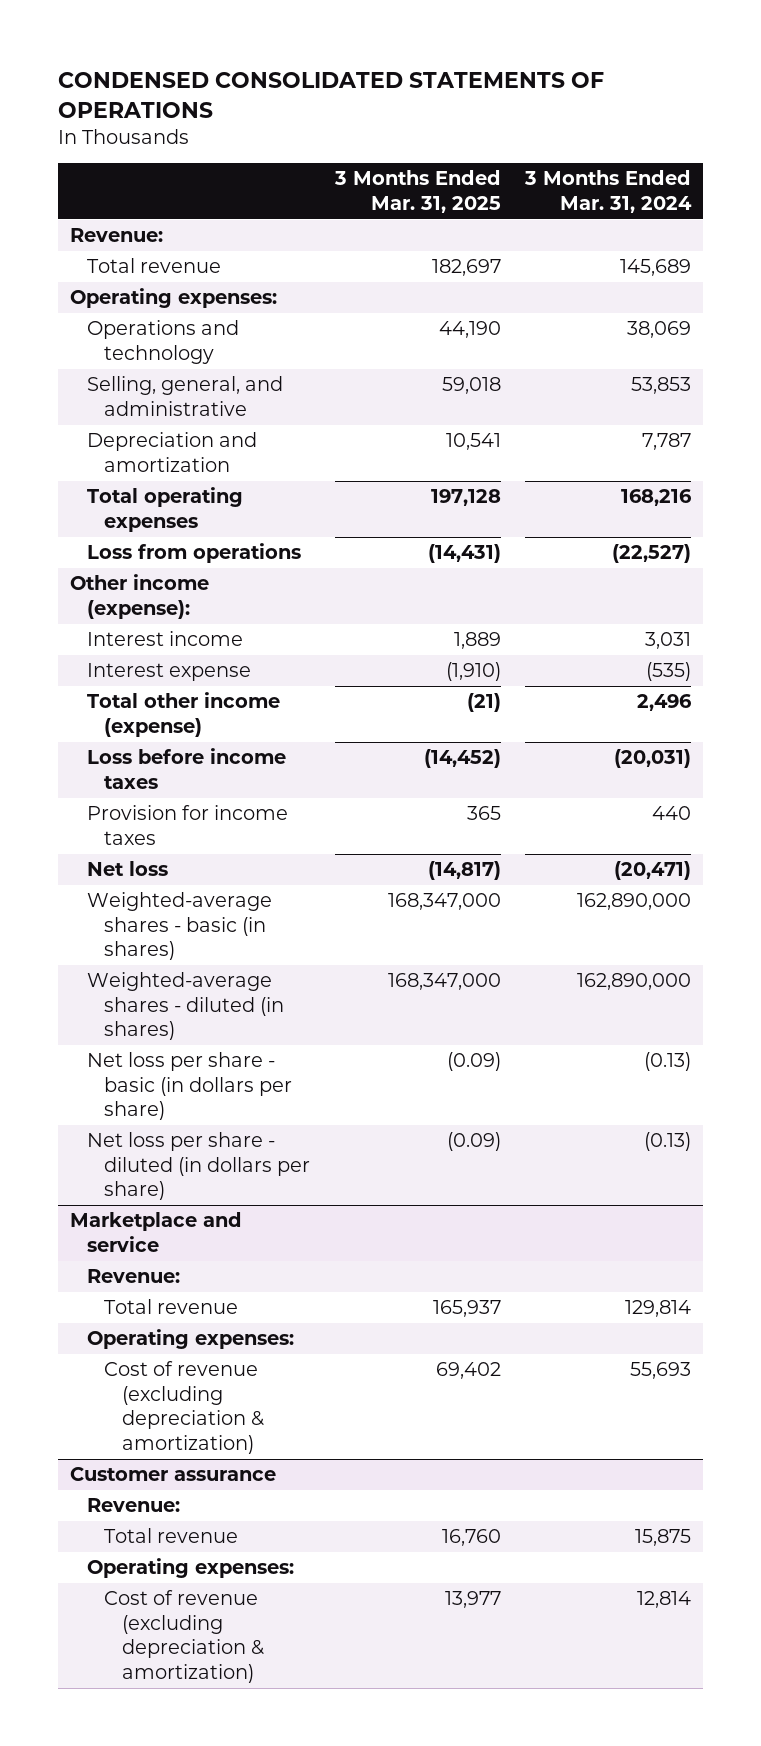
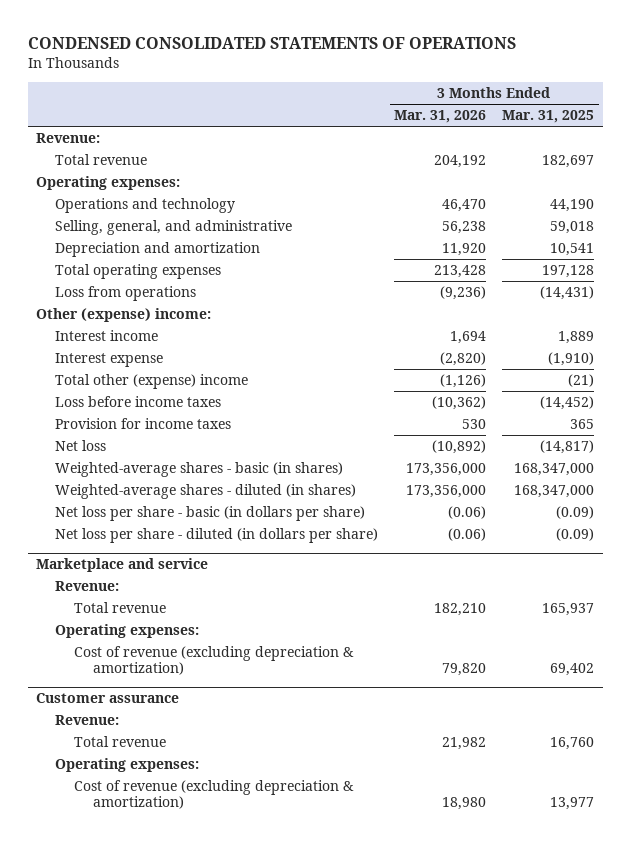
- | 3 Months Ended Mar. 31, 2025 | 3 Months Ended Mar. 31, 2024
+ | 3 Months Ended Mar. 31, 2026 | 3 Months Ended Mar. 31, 2025
- Other income (expense):
+ Other (expense) income:
- Total other income (expense) | (21) | 2,496
+ Total other (expense) income | (1,126) | (21)

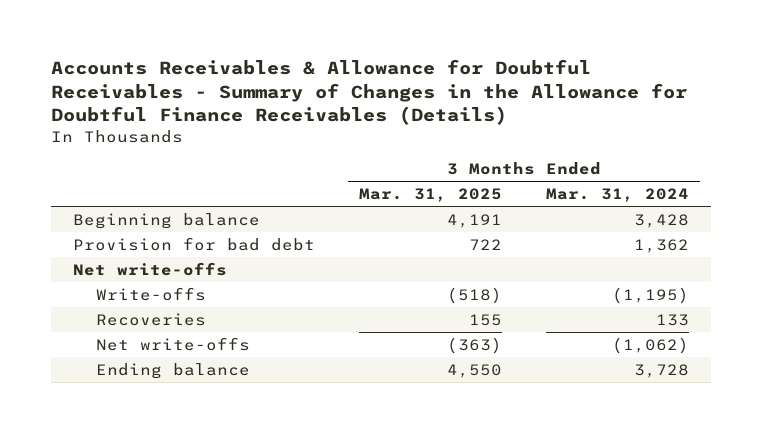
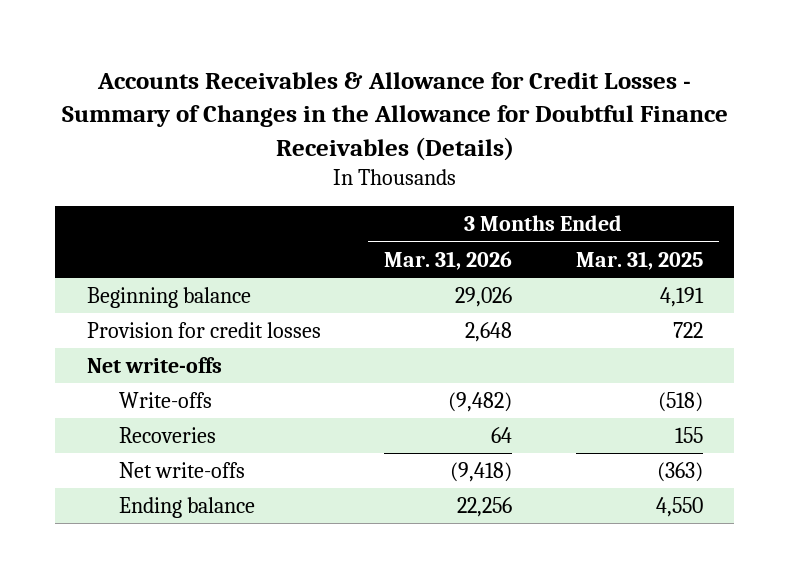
- Accounts Receivables & Allowance for Doubtful Receivables - Summary of Changes in the Allowance for Doubtful Finance Receivables (Details)
+ Accounts Receivables & Allowance for Credit Losses - Summary of Changes in the Allowance for Doubtful Finance Receivables (Details)
- | 3 Months Ended Mar. 31, 2025 | 3 Months Ended Mar. 31, 2024
+ | 3 Months Ended Mar. 31, 2026 | 3 Months Ended Mar. 31, 2025
- Provision for bad debt | 722 | 1,362
+ Provision for credit losses | 2,648 | 722

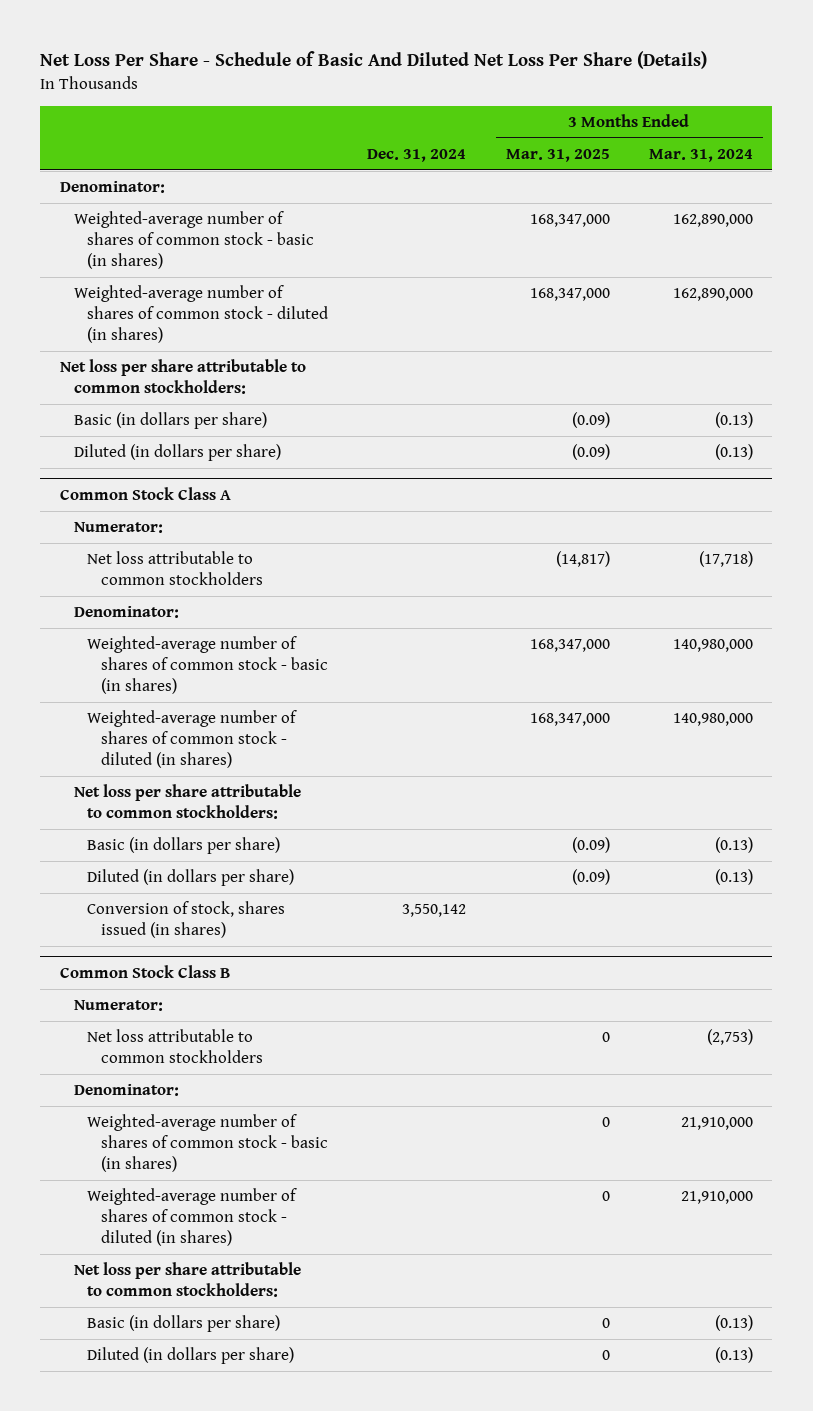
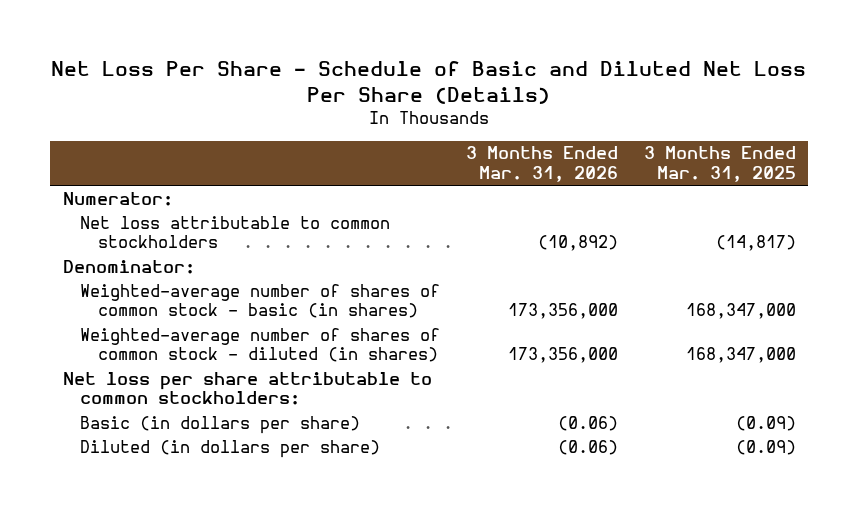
- Net Loss Per Share - Schedule of Basic And Diluted Net Loss Per Share (Details)
+ Net Loss Per Share - Schedule of Basic and Diluted Net Loss Per Share (Details)
- | Dec. 31, 2024 | 3 Months Ended Mar. 31, 2025 | 3 Months Ended Mar. 31, 2024
+ | 3 Months Ended Mar. 31, 2026 | 3 Months Ended Mar. 31, 2025
- Denominator:
- Weighted-average number of shares of common stock - basic (in shares) | | 168,347,000 | 162,890,000
- Weighted-average number of shares of common stock - diluted (in shares) | | 168,347,000 | 162,890,000
- Net loss per share attributable to common stockholders:
- Basic (in dollars per share) | | (0.09) | (0.13)
- Diluted (in dollars per share) | | (0.09) | (0.13)
- Common Stock Class A
- Conversion of stock, shares issued (in shares) | 3,550,142 | |
- Common Stock Class B
- Numerator:
- Net loss attributable to common stockholders | | 0 | (2,753)
- Denominator:
- Weighted-average number of shares of common stock - basic (in shares) | | 0 | 21,910,000
- Weighted-average number of shares of common stock - diluted (in shares) | | 0 | 21,910,000
- Net loss per share attributable to common stockholders:
- Basic (in dollars per share) | | 0 | (0.13)
- Diluted (in dollars per share) | | 0 | (0.13)

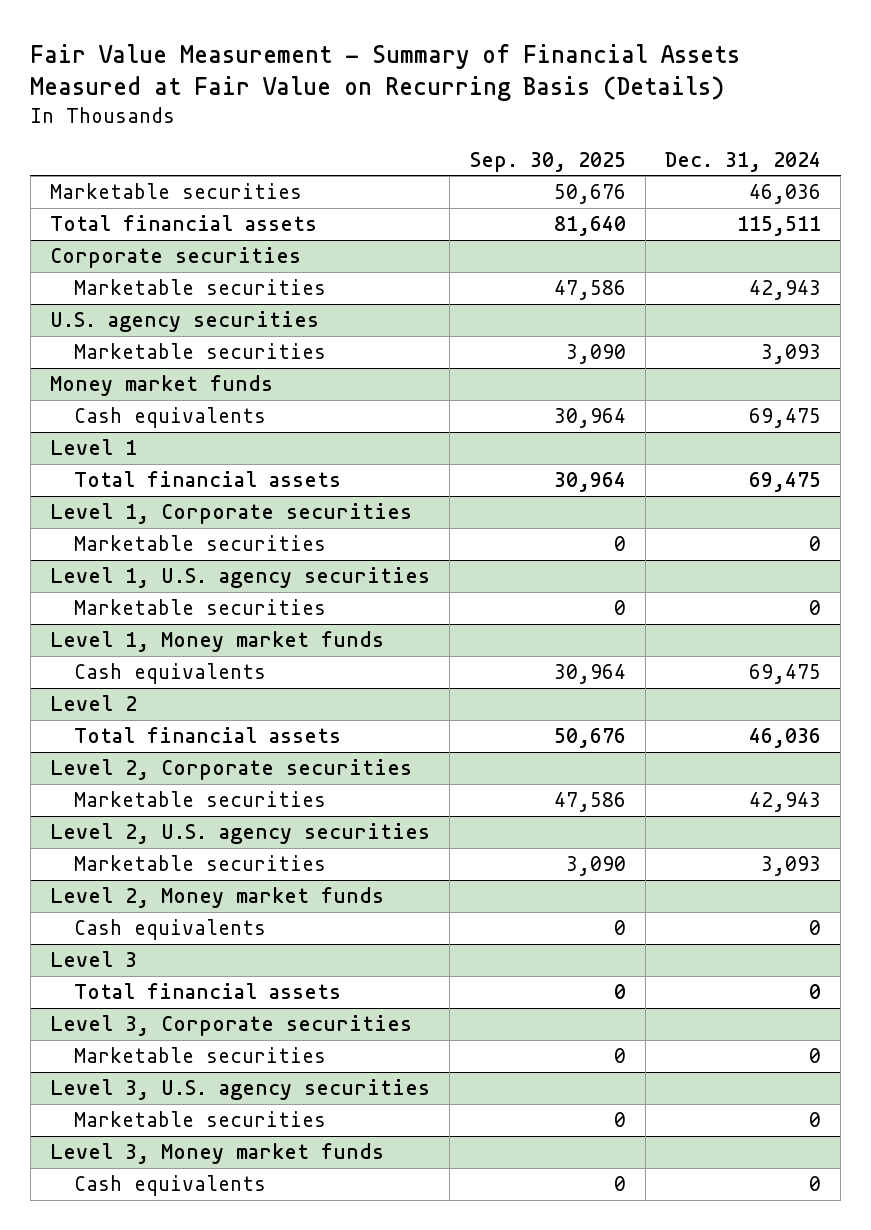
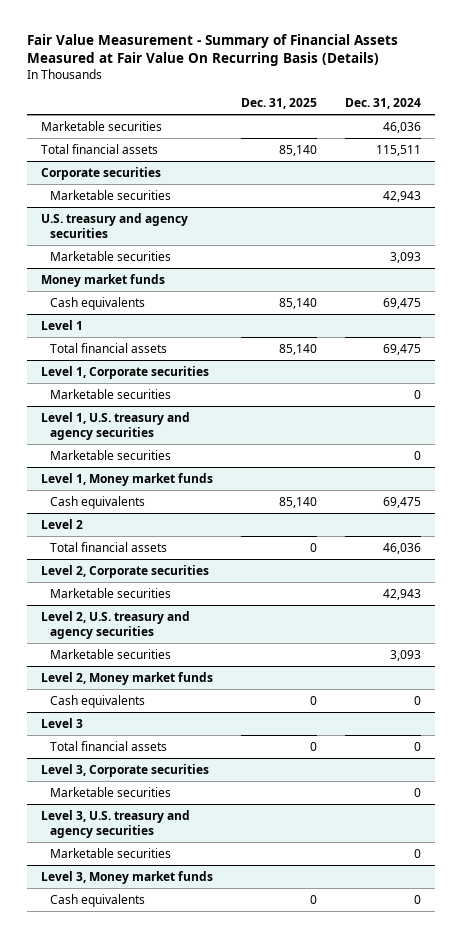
- Fair Value Measurement - Summary of Financial Assets Measured at Fair Value on Recurring Basis (Details)
+ Fair Value Measurement - Summary of Financial Assets Measured at Fair Value On Recurring Basis (Details)
- | Sep. 30, 2025 | Dec. 31, 2024
+ | Dec. 31, 2025 | Dec. 31, 2024
- U.S. agency securities
+ U.S. treasury and agency securities
- Level 1, U.S. agency securities
+ Level 1, U.S. treasury and agency securities
- Level 2, U.S. agency securities
+ Level 2, U.S. treasury and agency securities
- Level 3, U.S. agency securities
+ Level 3, U.S. treasury and agency securities

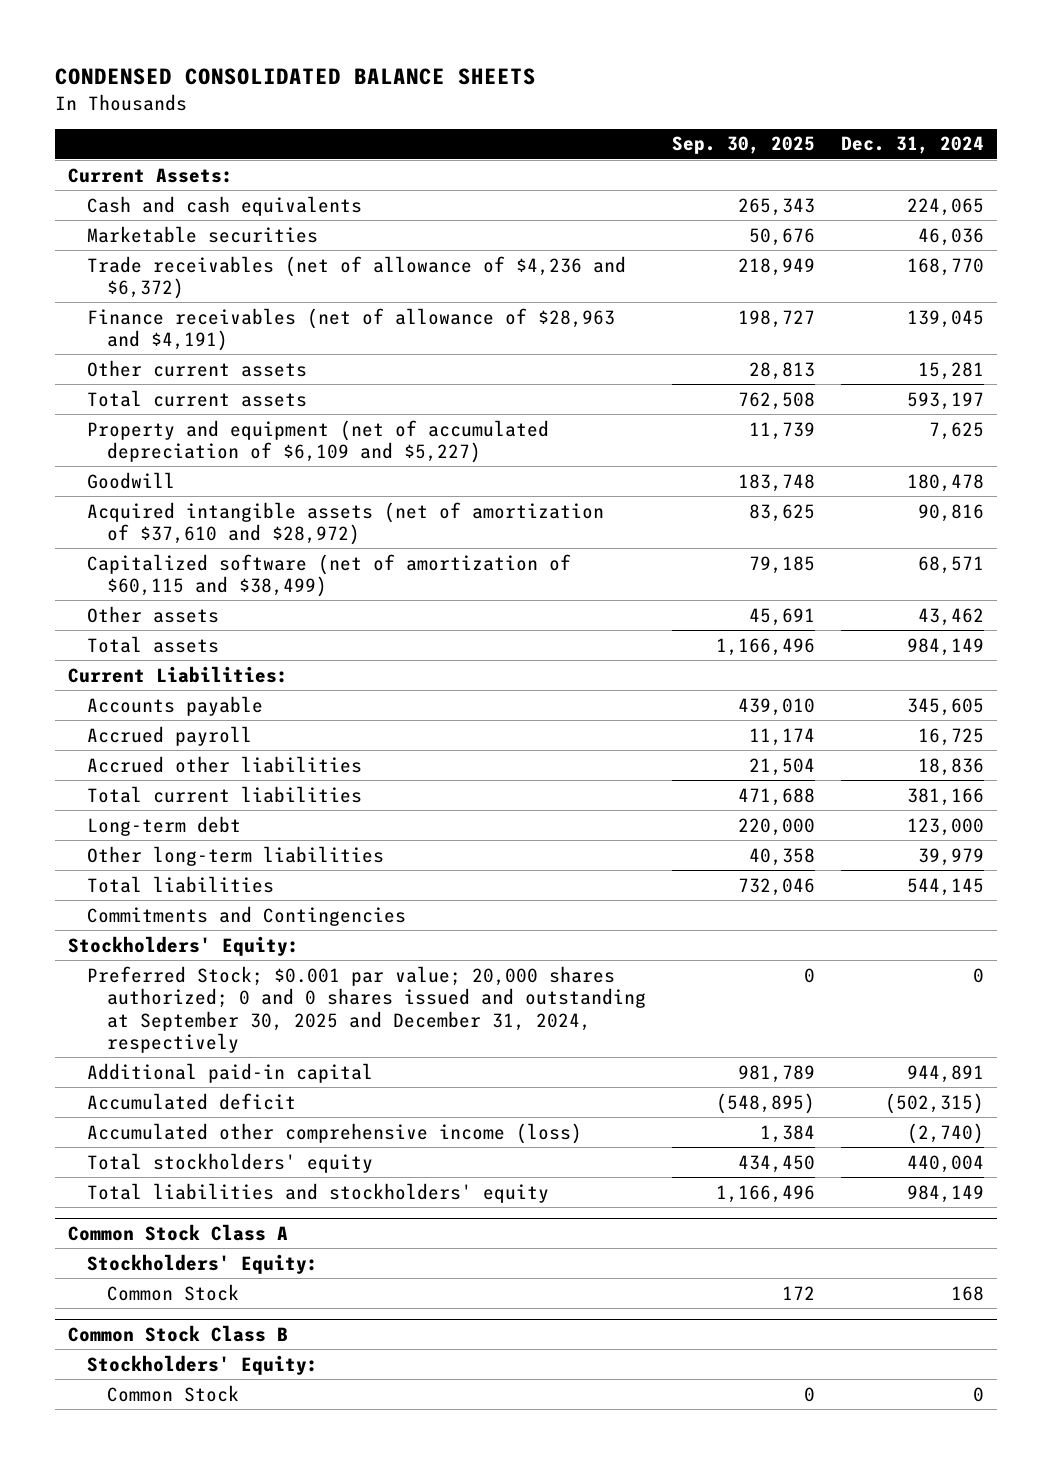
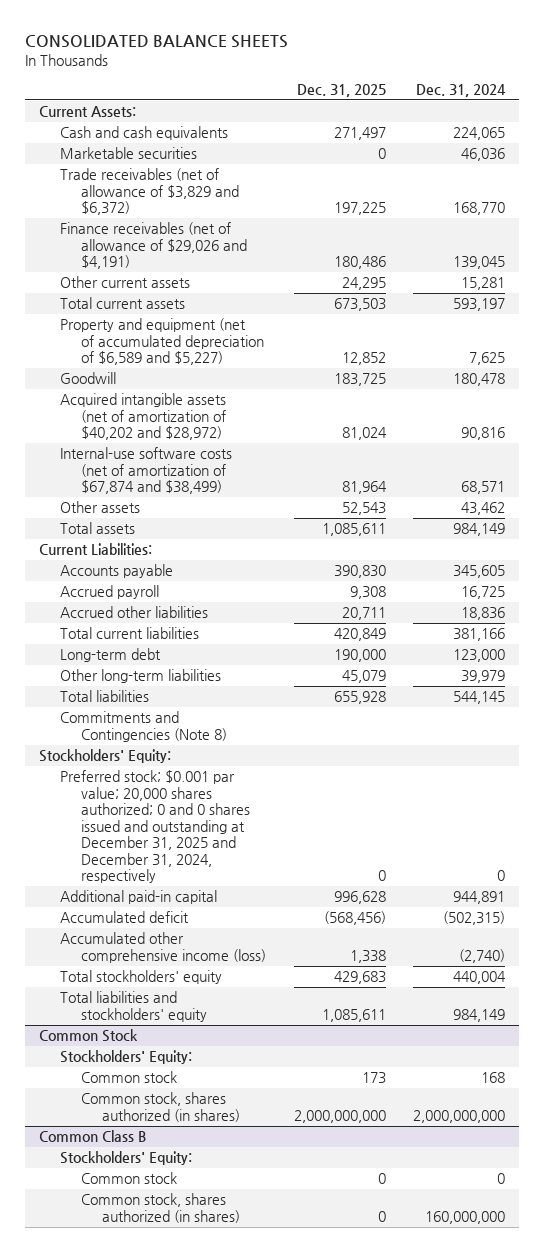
- CONDENSED CONSOLIDATED BALANCE SHEETS
+ CONSOLIDATED BALANCE SHEETS
- | Sep. 30, 2025 | Dec. 31, 2024
+ | Dec. 31, 2025 | Dec. 31, 2024
- Trade receivables (net of allowance of $4,236 and $6,372) | 218,949 | 168,770
- Finance receivables (net of allowance of $28,963 and $4,191) | 198,727 | 139,045
+ Trade receivables (net of allowance of $3,829 and $6,372) | 197,225 | 168,770
+ Finance receivables (net of allowance of $29,026 and $4,191) | 180,486 | 139,045
- Property and equipment (net of accumulated depreciation of $6,109 and $5,227) | 11,739 | 7,625
+ Property and equipment (net of accumulated depreciation of $6,589 and $5,227) | 12,852 | 7,625
- Acquired intangible assets (net of amortization of $37,610 and $28,972) | 83,625 | 90,816
- Capitalized software (net of amortization of $60,115 and $38,499) | 79,185 | 68,571
+ Acquired intangible assets (net of amortization of $40,202 and $28,972) | 81,024 | 90,816
+ Internal-use software costs (net of amortization of $67,874 and $38,499) | 81,964 | 68,571
- Commitments and Contingencies
+ Commitments and Contingencies (Note 8)
- Preferred Stock; $0.001 par value; 20,000 shares authorized; 0 and 0 shares issued and outstanding at September 30, 2025 and December 31, 2024, respectively | 0 | 0
+ Preferred stock; $0.001 par value; 20,000 shares authorized; 0 and 0 shares issued and outstanding at December 31, 2025 and December 31, 2024, respectively | 0 | 0
- Common Stock Class A
+ Common Stock
- Common Stock | 172 | 168
- Common Stock Class B
+ Common stock | 173 | 168
+ Common stock, shares authorized (in shares) | 2,000,000,000 | 2,000,000,000
+ Common Class B
- Common Stock | 0 | 0
+ Common stock | 0 | 0
+ Common stock, shares authorized (in shares) | 0 | 160,000,000

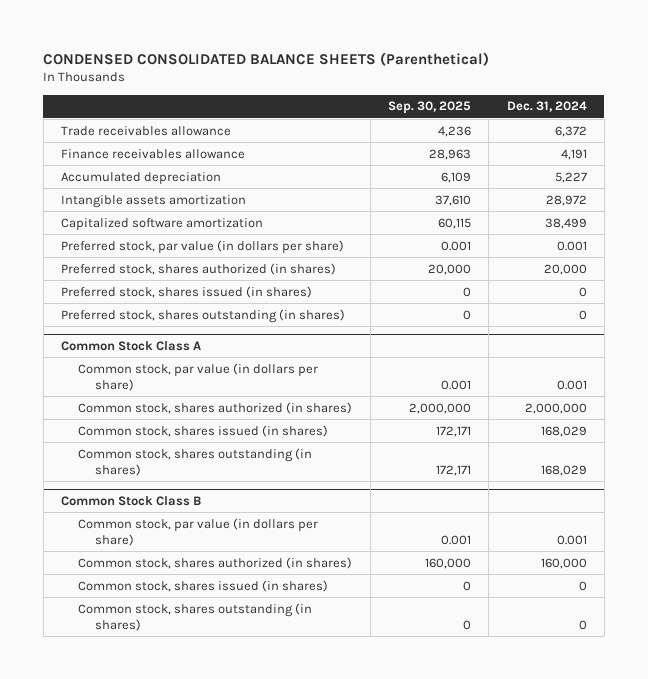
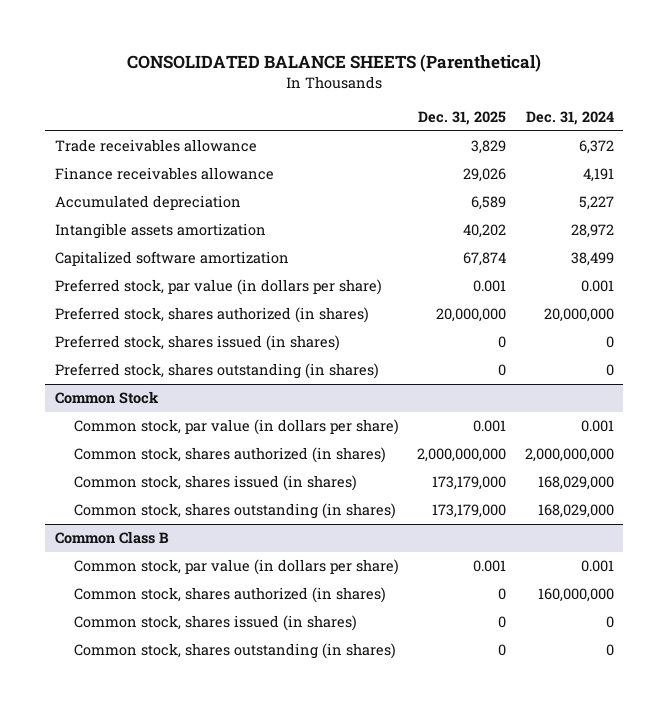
- CONDENSED CONSOLIDATED BALANCE SHEETS (Parenthetical)
+ CONSOLIDATED BALANCE SHEETS (Parenthetical)
- | Sep. 30, 2025 | Dec. 31, 2024
+ | Dec. 31, 2025 | Dec. 31, 2024
- Preferred stock, shares authorized (in shares) | 20,000 | 20,000
+ Preferred stock, shares authorized (in shares) | 20,000,000 | 20,000,000
- Common Stock Class A
+ Common Stock
- Common stock, shares authorized (in shares) | 2,000,000 | 2,000,000
- Common stock, shares issued (in shares) | 172,171 | 168,029
- Common stock, shares outstanding (in shares) | 172,171 | 168,029
- Common Stock Class B
+ Common stock, shares authorized (in shares) | 2,000,000,000 | 2,000,000,000
+ Common stock, shares issued (in shares) | 173,179,000 | 168,029,000
+ Common stock, shares outstanding (in shares) | 173,179,000 | 168,029,000
+ Common Class B
- Common stock, shares authorized (in shares) | 160,000 | 160,000
+ Common stock, shares authorized (in shares) | 0 | 160,000,000

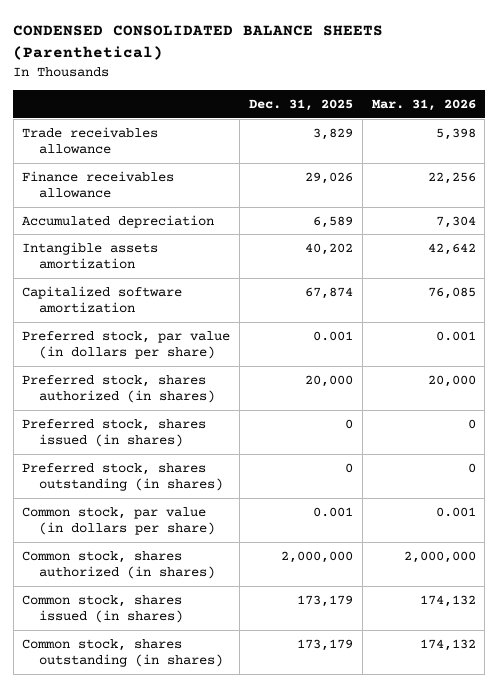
- CONSOLIDATED BALANCE SHEETS (Parenthetical)
+ CONDENSED CONSOLIDATED BALANCE SHEETS (Parenthetical)
- | Dec. 31, 2025 | Dec. 31, 2024
+ | Dec. 31, 2025 | Mar. 31, 2026
- Preferred stock, shares authorized (in shares) | 20,000,000 | 20,000,000
+ Preferred stock, shares authorized (in shares) | 20,000 | 20,000
- Common Stock
- Common stock, shares authorized (in shares) | 2,000,000,000 | 2,000,000,000
- Common stock, shares issued (in shares) | 173,179,000 | 168,029,000
- Common stock, shares outstanding (in shares) | 173,179,000 | 168,029,000
- Common Class B
- Common stock, par value (in dollars per share) | 0.001 | 0.001
- Common stock, shares authorized (in shares) | 0 | 160,000,000
- Common stock, shares issued (in shares) | 0 | 0
- Common stock, shares outstanding (in shares) | 0 | 0
+ Common stock, shares authorized (in shares) | 2,000,000 | 2,000,000
+ Common stock, shares issued (in shares) | 173,179 | 174,132
+ Common stock, shares outstanding (in shares) | 173,179 | 174,132

